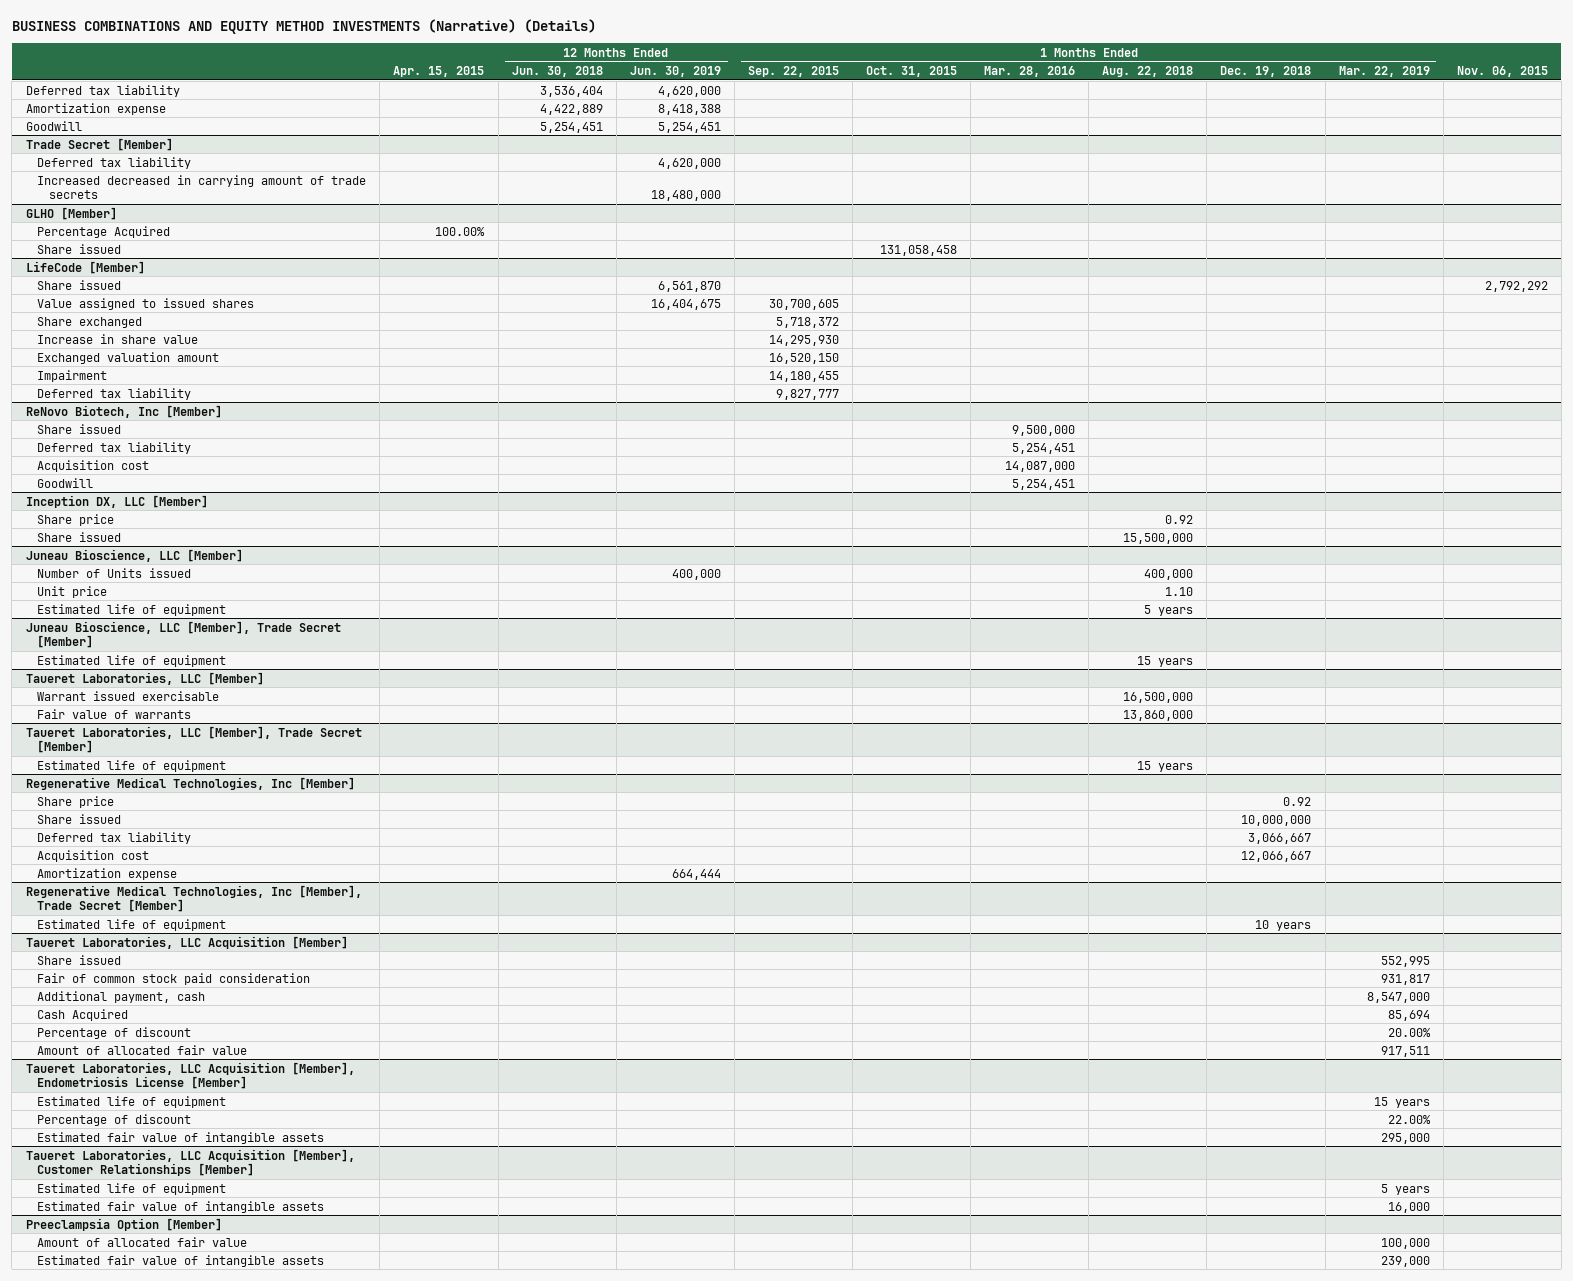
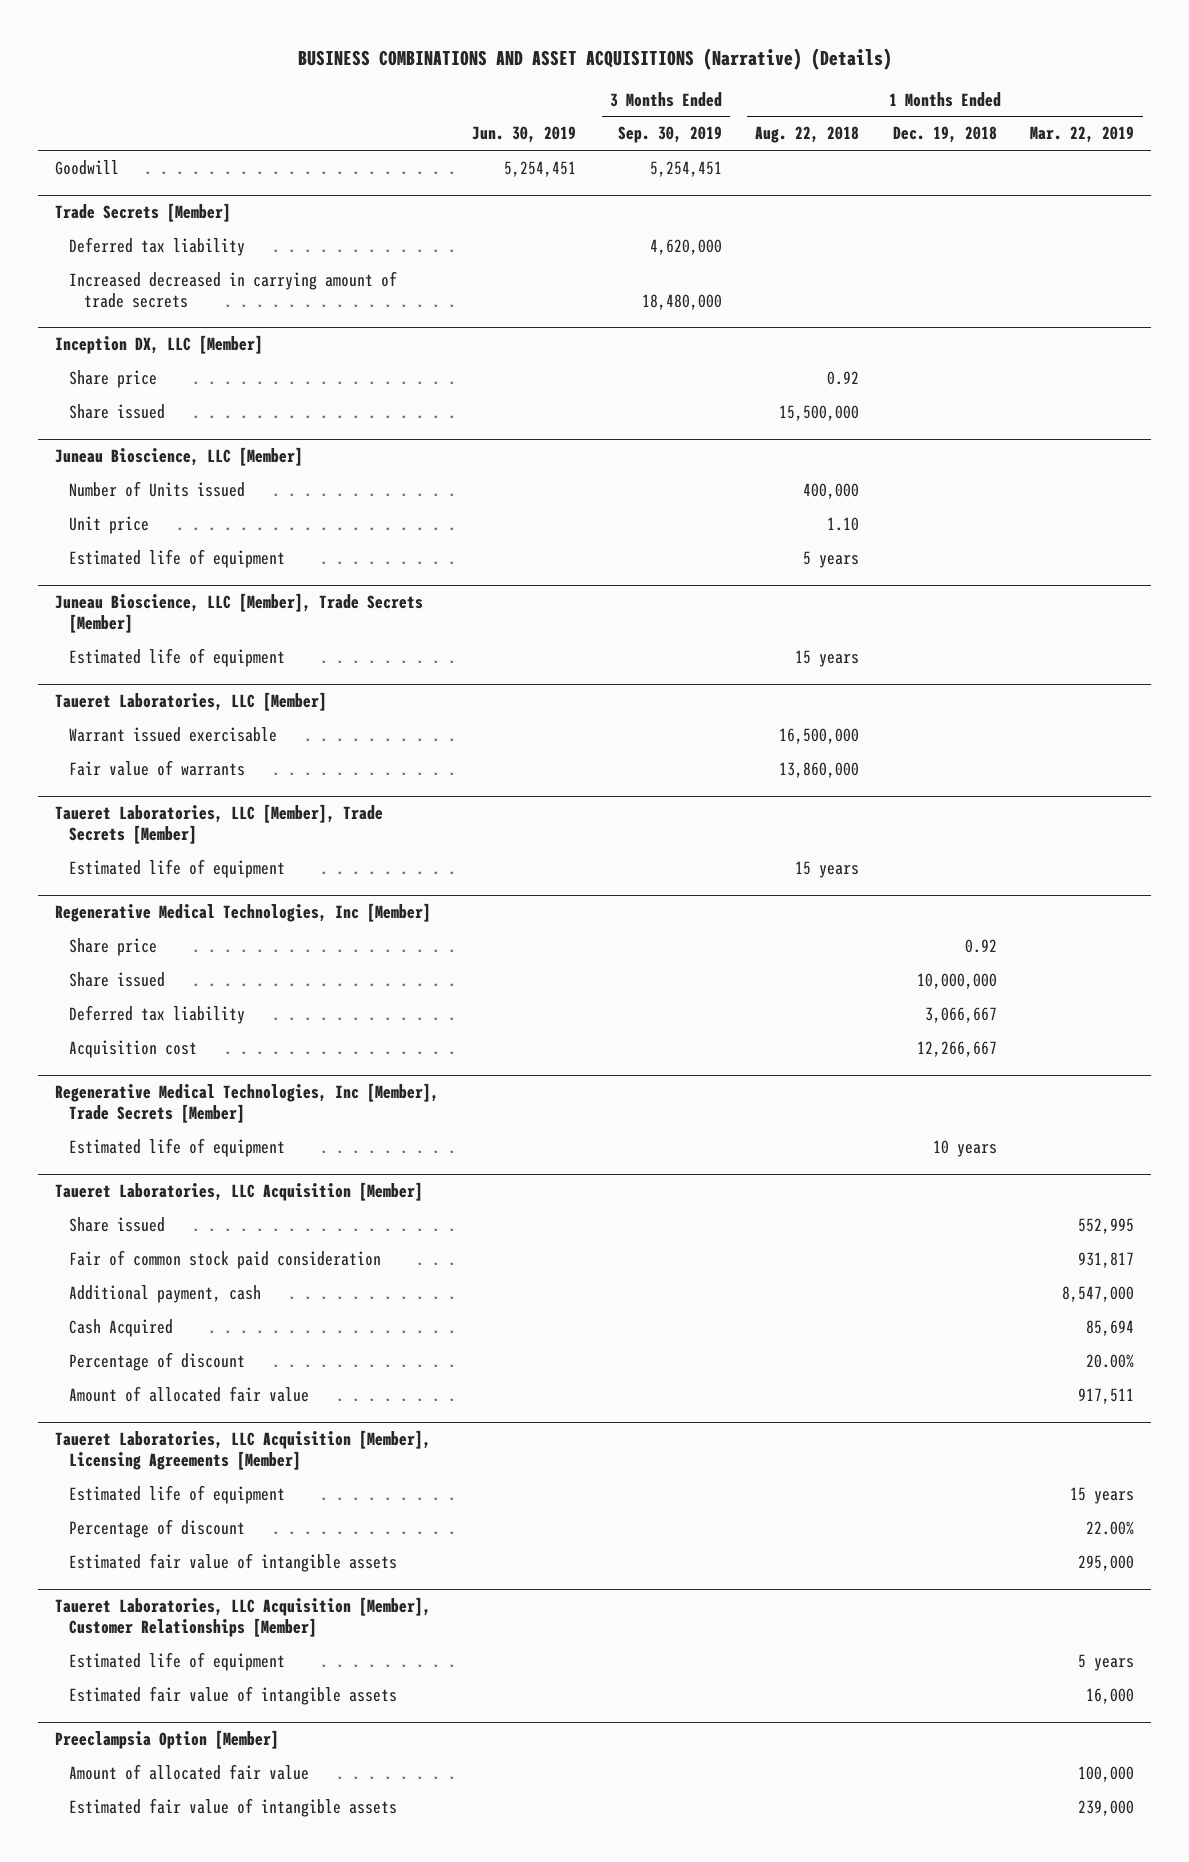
- BUSINESS COMBINATIONS AND EQUITY METHOD INVESTMENTS (Narrative) (Details)
+ BUSINESS COMBINATIONS AND ASSET ACQUISITIONS (Narrative) (Details)
- | Apr. 15, 2015 | 12 Months Ended Jun. 30, 2018 | 12 Months Ended Jun. 30, 2019 | 1 Months Ended Sep. 22, 2015 | 1 Months Ended Oct. 31, 2015 | 1 Months Ended Mar. 28, 2016 | 1 Months Ended Aug. 22, 2018 | 1 Months Ended Dec. 19, 2018 | 1 Months Ended Mar. 22, 2019 | Nov. 06, 2015
+ | Jun. 30, 2019 | 3 Months Ended Sep. 30, 2019 | 1 Months Ended Aug. 22, 2018 | 1 Months Ended Dec. 19, 2018 | 1 Months Ended Mar. 22, 2019
- Deferred tax liability | | 3,536,404 | 4,620,000 | | | | | | |
- Amortization expense | | 4,422,889 | 8,418,388 | | | | | | |
- Trade Secret [Member]
+ Trade Secrets [Member]
- GLHO [Member]
- Percentage Acquired | 100.00% | | | | | | | | |
- Share issued | | | | | 131,058,458 | | | | |
- LifeCode [Member]
- Share issued | | | 6,561,870 | | | | | | | 2,792,292
- Value assigned to issued shares | | | 16,404,675 | 30,700,605 | | | | | |
- Share exchanged | | | | 5,718,372 | | | | | |
- Increase in share value | | | | 14,295,930 | | | | | |
- Exchanged valuation amount | | | | 16,520,150 | | | | | |
- Impairment | | | | 14,180,455 | | | | | |
- Deferred tax liability | | | | 9,827,777 | | | | | |
- ReNovo Biotech, Inc [Member]
- Share issued | | | | | | 9,500,000 | | | |
- Deferred tax liability | | | | | | 5,254,451 | | | |
- Acquisition cost | | | | | | 14,087,000 | | | |
- Goodwill | | | | | | 5,254,451 | | | |
- Juneau Bioscience, LLC [Member], Trade Secret [Member]
+ Juneau Bioscience, LLC [Member], Trade Secrets [Member]
- Taueret Laboratories, LLC [Member], Trade Secret [Member]
+ Taueret Laboratories, LLC [Member], Trade Secrets [Member]
@ Regenerative Medical Technologies, Inc [Member]
- Acquisition cost | | | | | | | | 12,066,667 | |
- Amortization expense | | | 664,444 | | | | | | |
- Regenerative Medical Technologies, Inc [Member], Trade Secret [Member]
@ Regenerative Medical Technologies, Inc [Member]
+ Acquisition cost | | | | 12,266,667 |
+ Regenerative Medical Technologies, Inc [Member], Trade Secrets [Member]
- Taueret Laboratories, LLC Acquisition [Member], Endometriosis License [Member]
+ Taueret Laboratories, LLC Acquisition [Member], Licensing Agreements [Member]

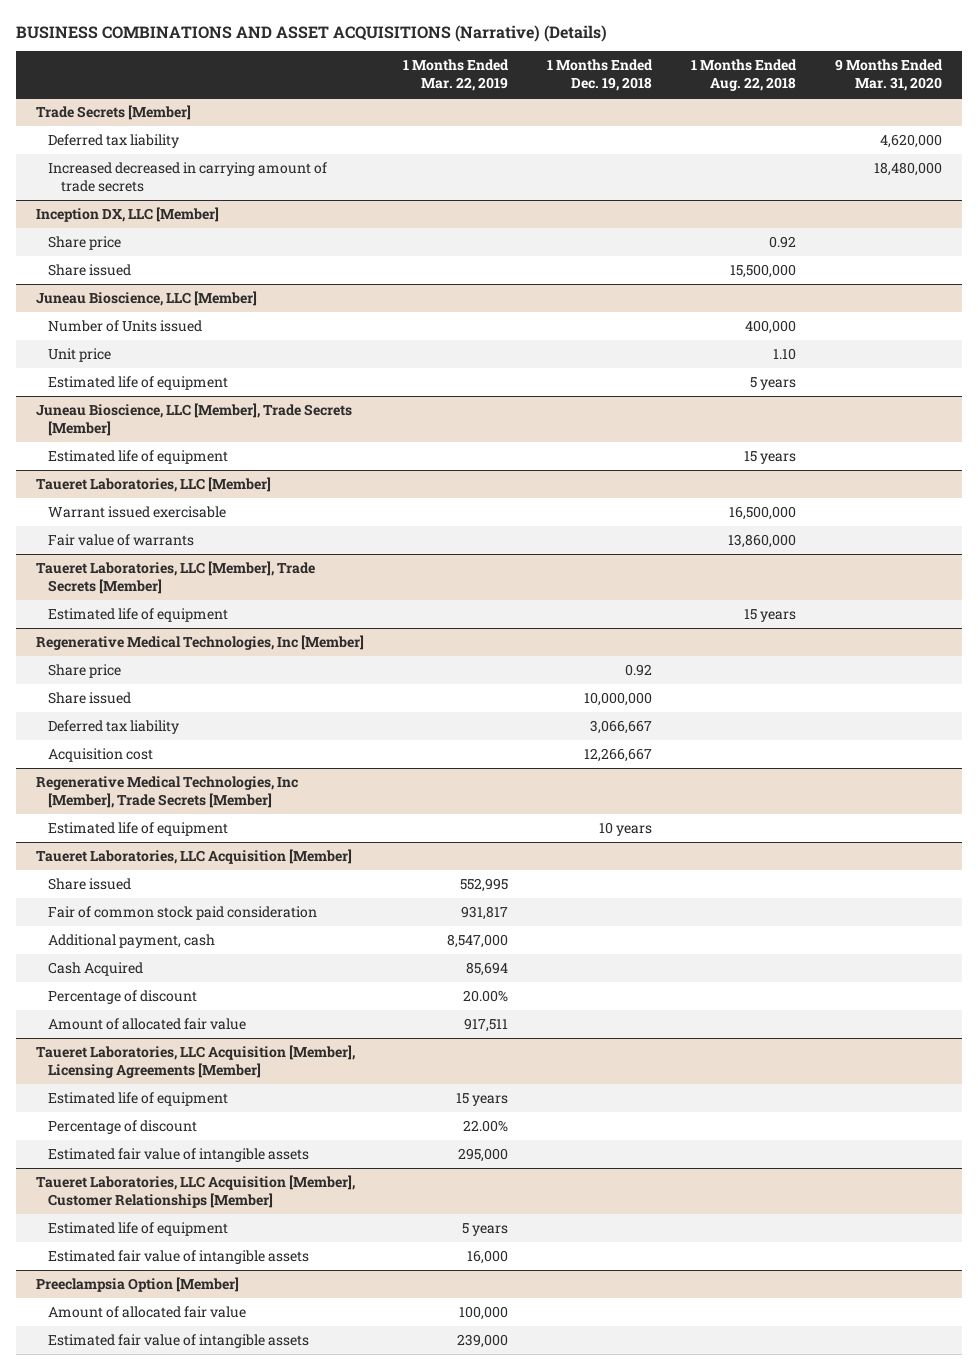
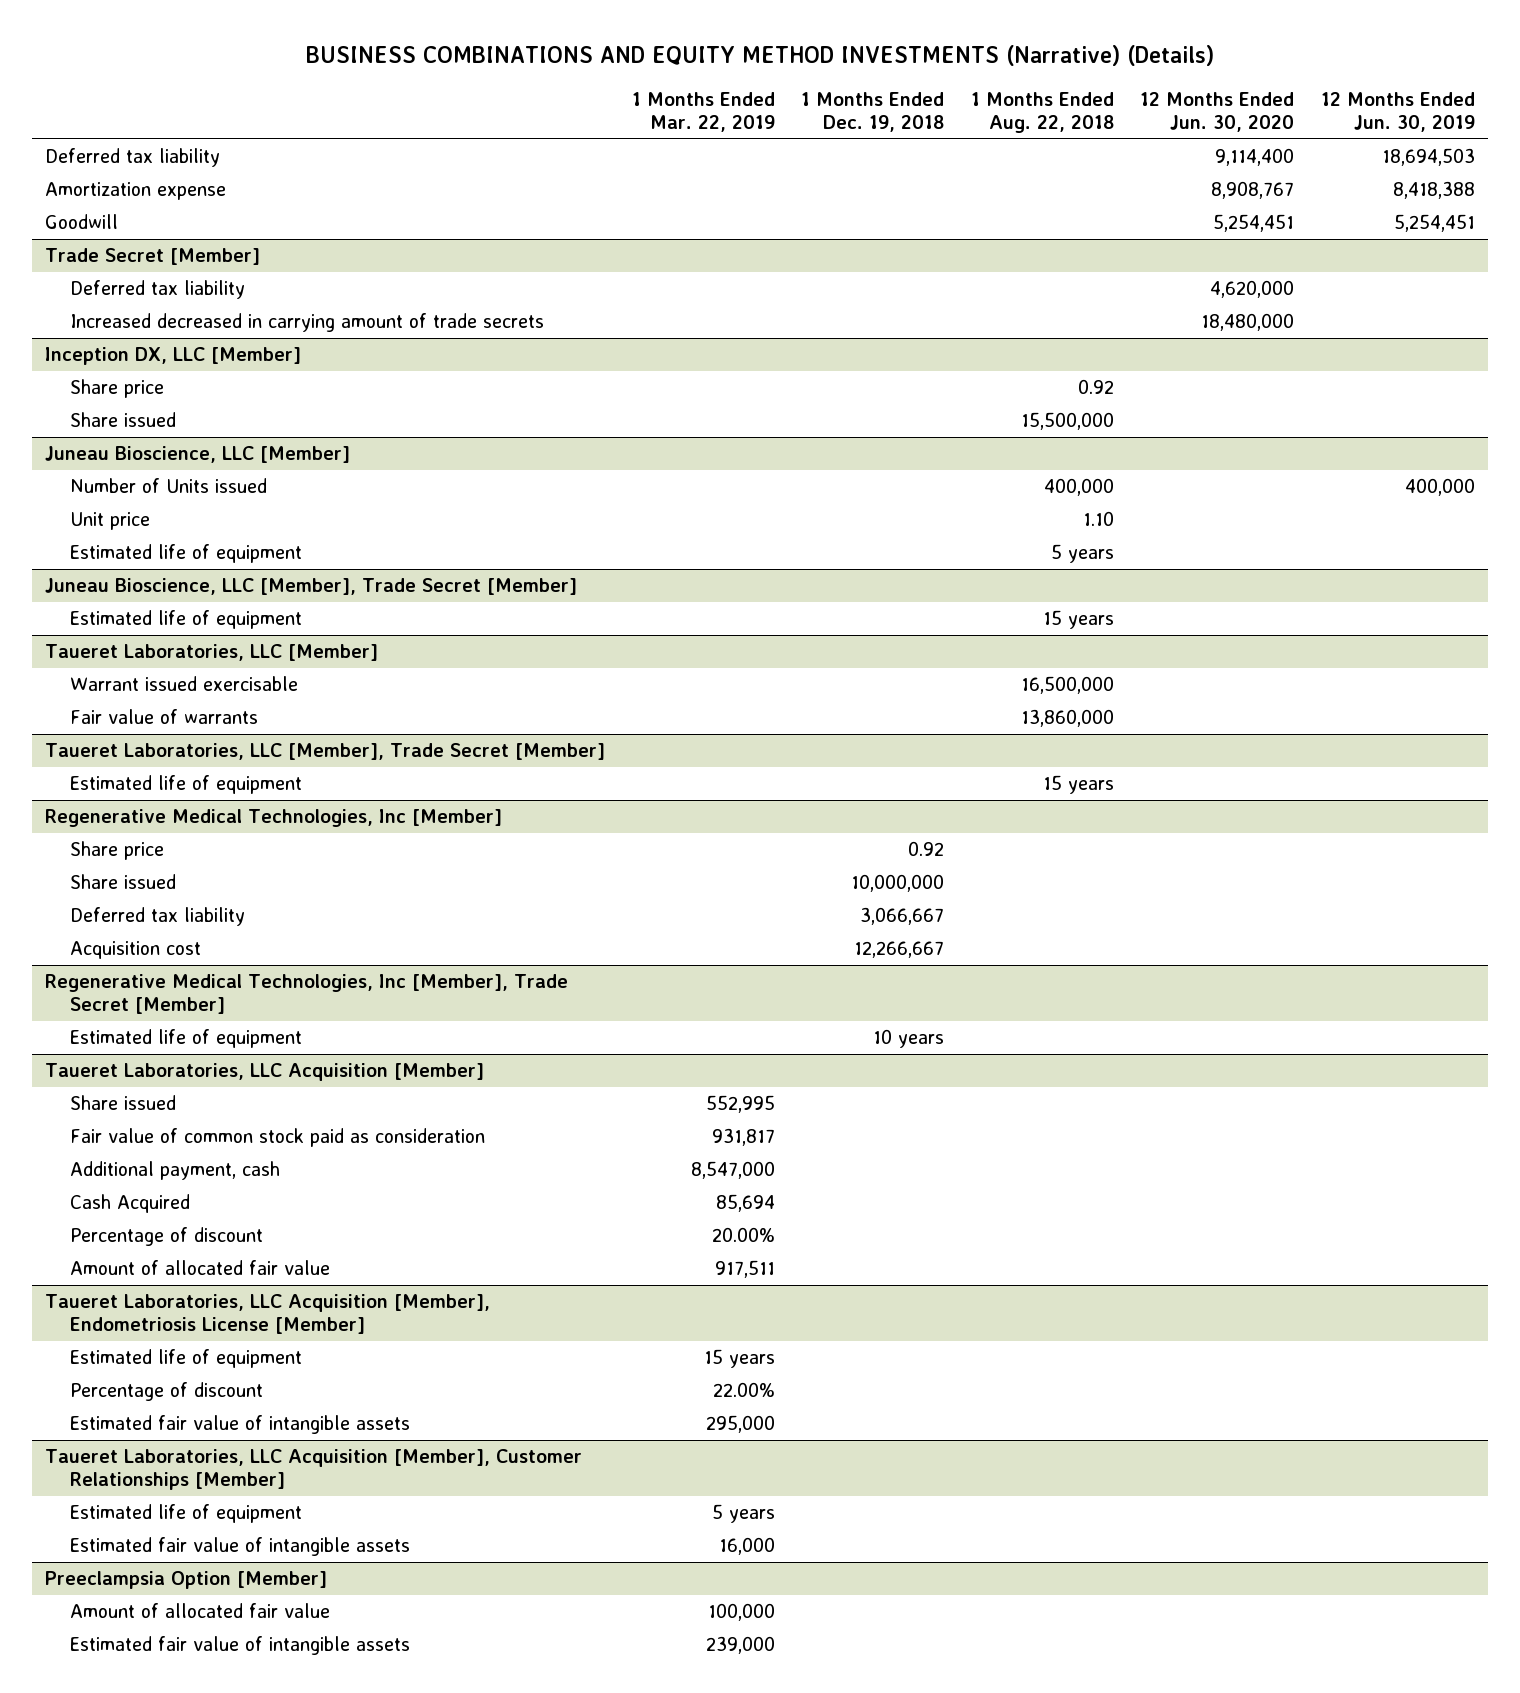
- BUSINESS COMBINATIONS AND ASSET ACQUISITIONS (Narrative) (Details)
+ BUSINESS COMBINATIONS AND EQUITY METHOD INVESTMENTS (Narrative) (Details)
- | 1 Months Ended Mar. 22, 2019 | 1 Months Ended Dec. 19, 2018 | 1 Months Ended Aug. 22, 2018 | 9 Months Ended Mar. 31, 2020
+ | 1 Months Ended Mar. 22, 2019 | 1 Months Ended Dec. 19, 2018 | 1 Months Ended Aug. 22, 2018 | 12 Months Ended Jun. 30, 2020 | 12 Months Ended Jun. 30, 2019
- Trade Secrets [Member]
+ Deferred tax liability | | | | 9,114,400 | 18,694,503
+ Amortization expense | | | | 8,908,767 | 8,418,388
+ Goodwill | | | | 5,254,451 | 5,254,451
+ Trade Secret [Member]
- Juneau Bioscience, LLC [Member], Trade Secrets [Member]
+ Juneau Bioscience, LLC [Member], Trade Secret [Member]
- Taueret Laboratories, LLC [Member], Trade Secrets [Member]
+ Taueret Laboratories, LLC [Member], Trade Secret [Member]
- Regenerative Medical Technologies, Inc [Member], Trade Secrets [Member]
+ Regenerative Medical Technologies, Inc [Member], Trade Secret [Member]
@ Taueret Laboratories, LLC Acquisition [Member]
- Fair of common stock paid consideration | 931,817 | | |
+ Fair value of common stock paid as consideration | 931,817 | | | |
- Taueret Laboratories, LLC Acquisition [Member], Licensing Agreements [Member]
+ Taueret Laboratories, LLC Acquisition [Member], Endometriosis License [Member]

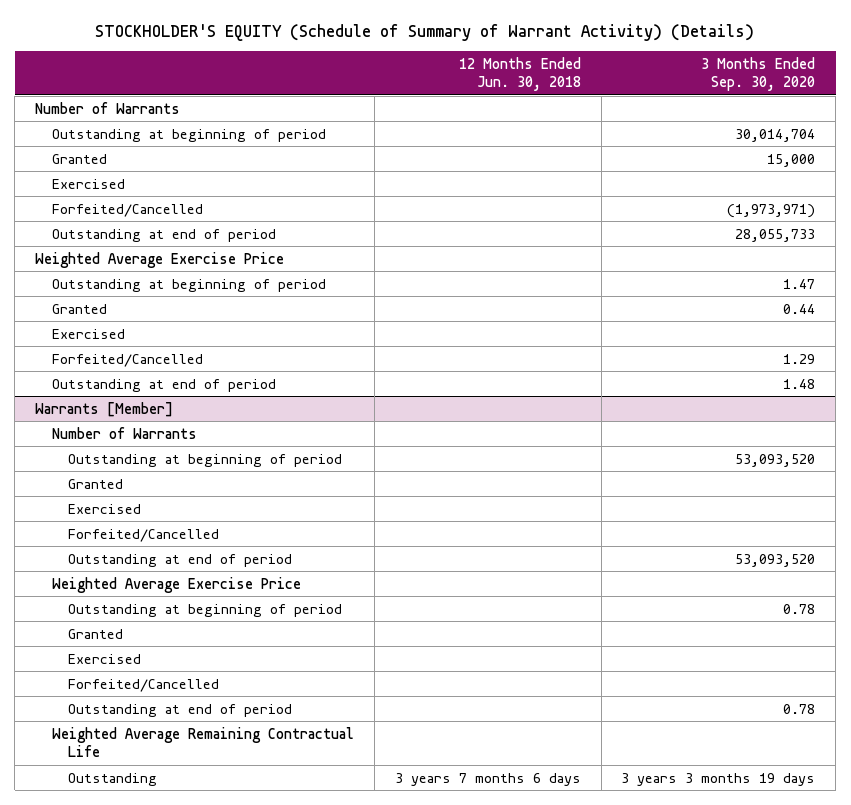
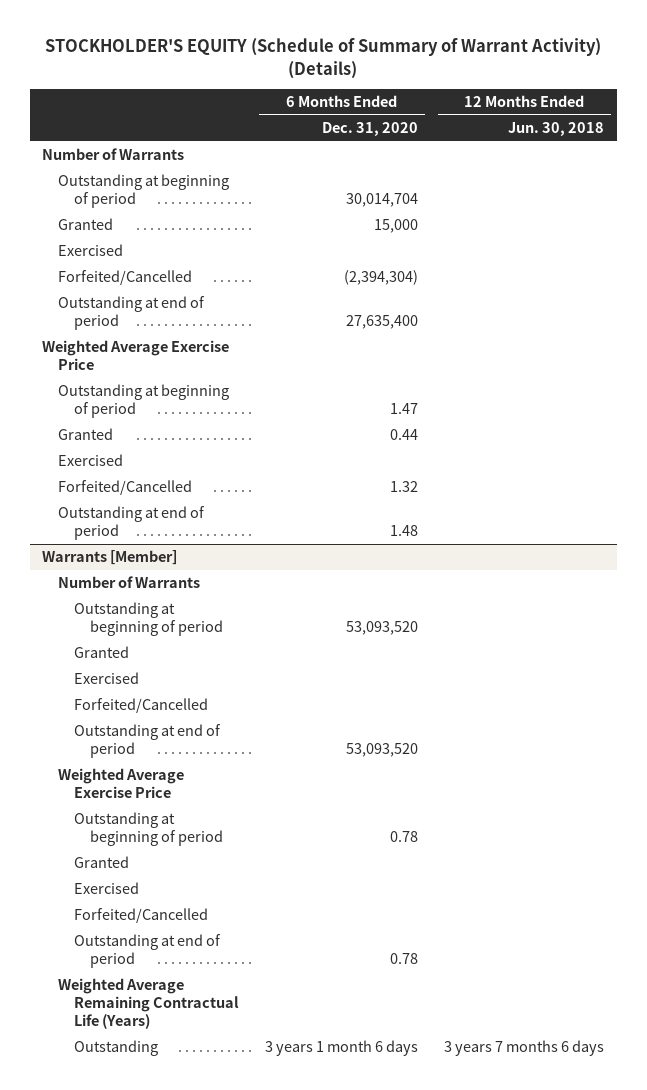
- | 12 Months Ended Jun. 30, 2018 | 3 Months Ended Sep. 30, 2020
+ | 6 Months Ended Dec. 31, 2020 | 12 Months Ended Jun. 30, 2018
@ Warrants [Member]
- Weighted Average Remaining Contractual Life
+ Weighted Average Remaining Contractual Life (Years)

